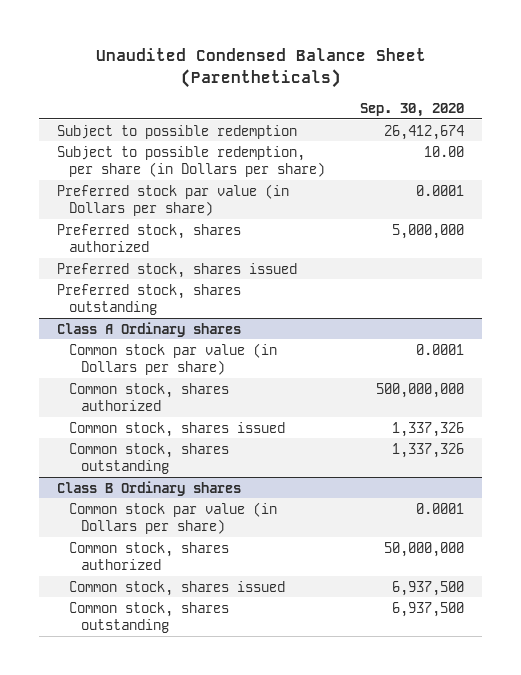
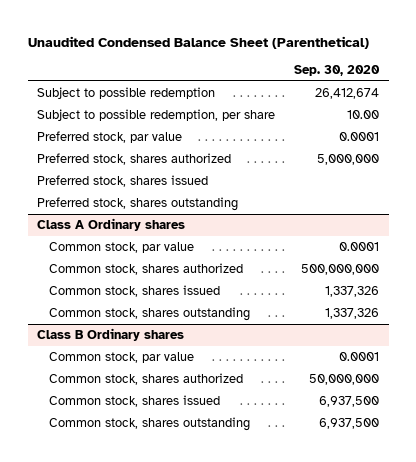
- Unaudited Condensed Balance Sheet (Parentheticals)
+ Unaudited Condensed Balance Sheet (Parenthetical)
- Subject to possible redemption, per share (in Dollars per share) | 10.00
- Preferred stock par value (in Dollars per share) | 0.0001
+ Subject to possible redemption, per share | 10.00
+ Preferred stock, par value | 0.0001
@ Class A Ordinary shares
- Common stock par value (in Dollars per share) | 0.0001
+ Common stock, par value | 0.0001
@ Class B Ordinary shares
- Common stock par value (in Dollars per share) | 0.0001
+ Common stock, par value | 0.0001

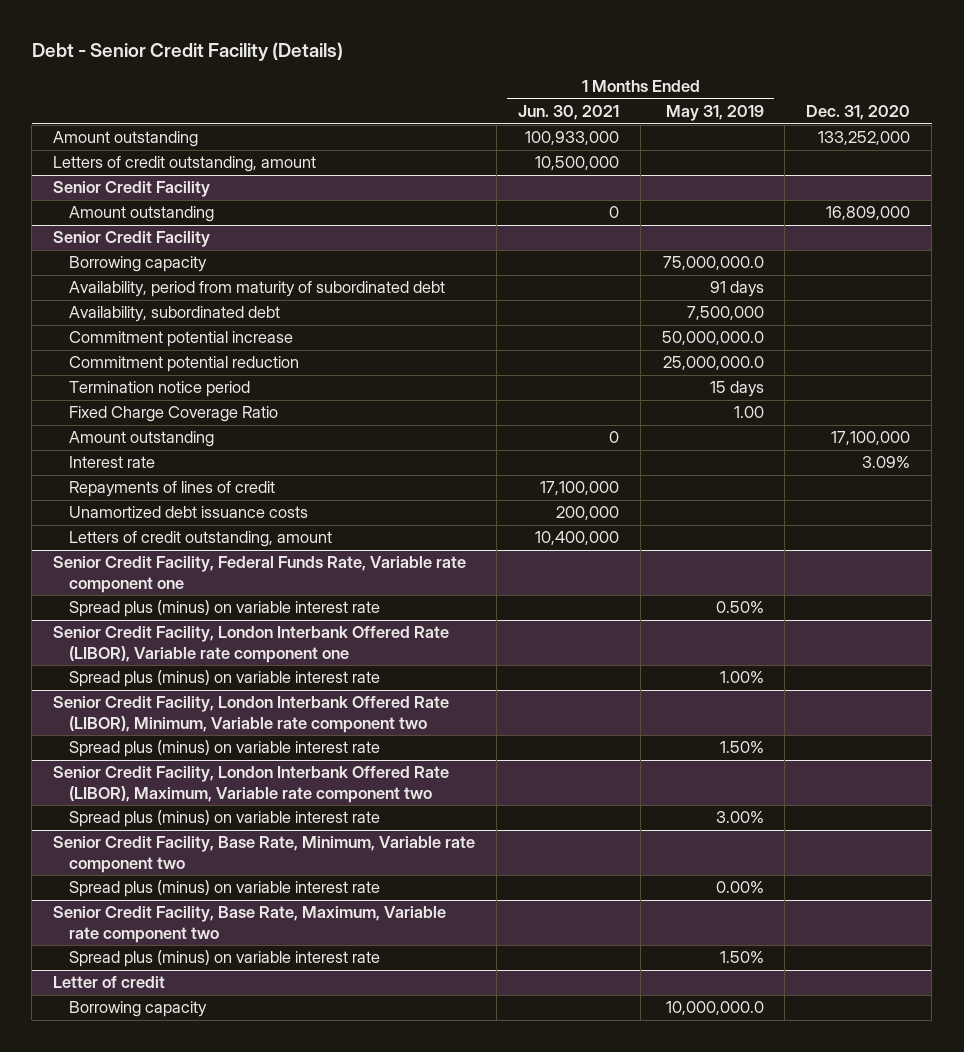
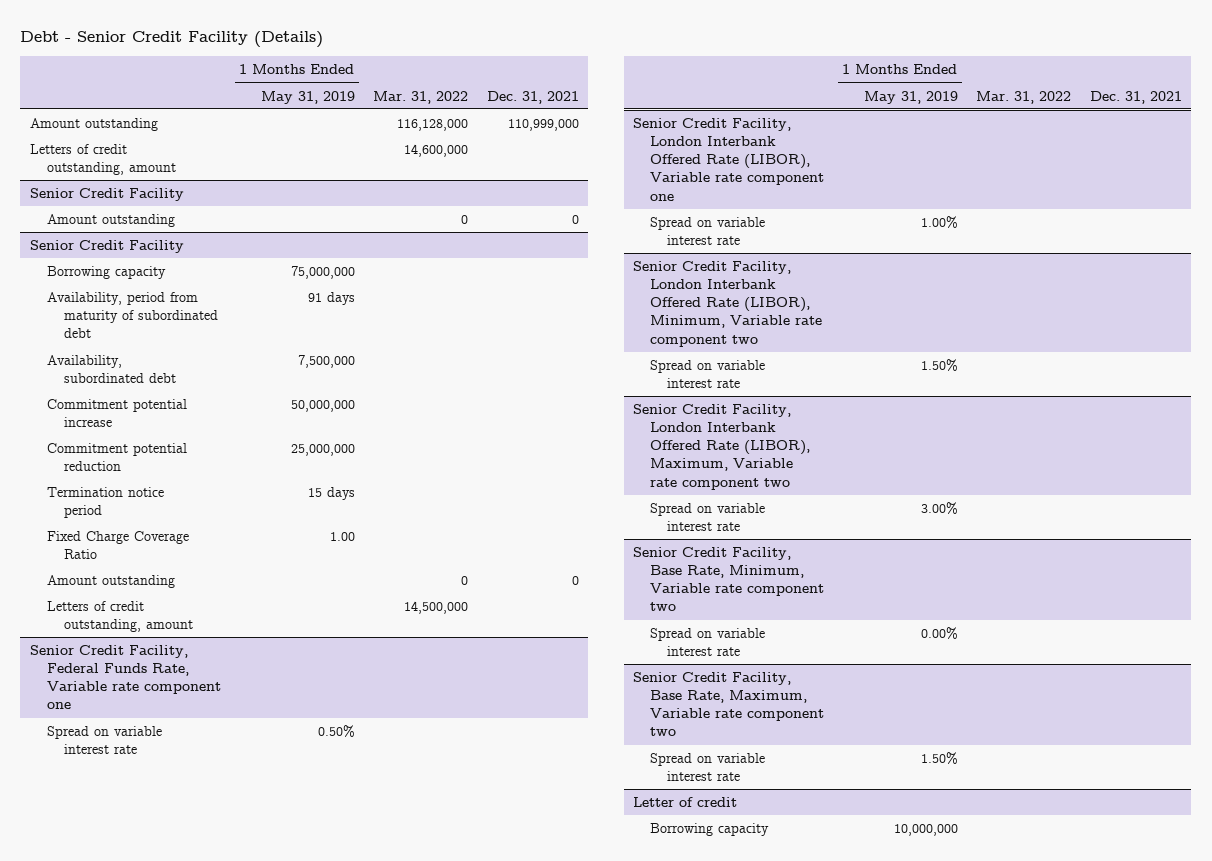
- | 1 Months Ended Jun. 30, 2021 | 1 Months Ended May 31, 2019 | Dec. 31, 2020
+ | 1 Months Ended May 31, 2019 | Mar. 31, 2022 | Dec. 31, 2021
@ Senior Credit Facility
- Borrowing capacity | | 75,000,000.0 |
+ Borrowing capacity | 75,000,000 | |
- Commitment potential increase | | 50,000,000.0 |
- Commitment potential reduction | | 25,000,000.0 |
+ Commitment potential increase | 50,000,000 | |
+ Commitment potential reduction | 25,000,000 | |
- Interest rate | | | 3.09%
- Repayments of lines of credit | 17,100,000 | |
- Unamortized debt issuance costs | 200,000 | |
@ Senior Credit Facility, Federal Funds Rate, Variable rate component one
- Spread plus (minus) on variable interest rate | | 0.50% |
+ Spread on variable interest rate | 0.50% | |
@ Senior Credit Facility, London Interbank Offered Rate (LIBOR), Variable rate component one
- Spread plus (minus) on variable interest rate | | 1.00% |
+ Spread on variable interest rate | 1.00% | |
@ Senior Credit Facility, London Interbank Offered Rate (LIBOR), Minimum, Variable rate component two
- Spread plus (minus) on variable interest rate | | 1.50% |
+ Spread on variable interest rate | 1.50% | |
@ Senior Credit Facility, London Interbank Offered Rate (LIBOR), Maximum, Variable rate component two
- Spread plus (minus) on variable interest rate | | 3.00% |
+ Spread on variable interest rate | 3.00% | |
@ Senior Credit Facility, Base Rate, Minimum, Variable rate component two
- Spread plus (minus) on variable interest rate | | 0.00% |
+ Spread on variable interest rate | 0.00% | |
@ Senior Credit Facility, Base Rate, Maximum, Variable rate component two
- Spread plus (minus) on variable interest rate | | 1.50% |
+ Spread on variable interest rate | 1.50% | |
@ Letter of credit
- Borrowing capacity | | 10,000,000.0 |
+ Borrowing capacity | 10,000,000 | |

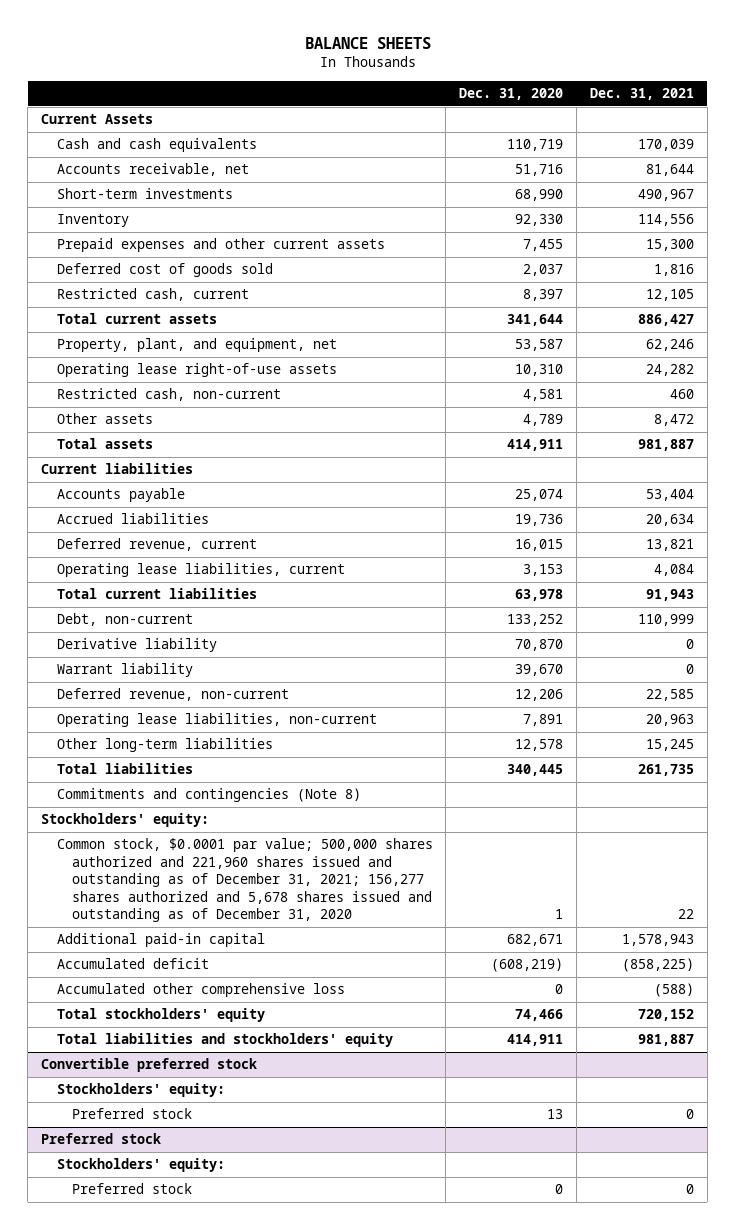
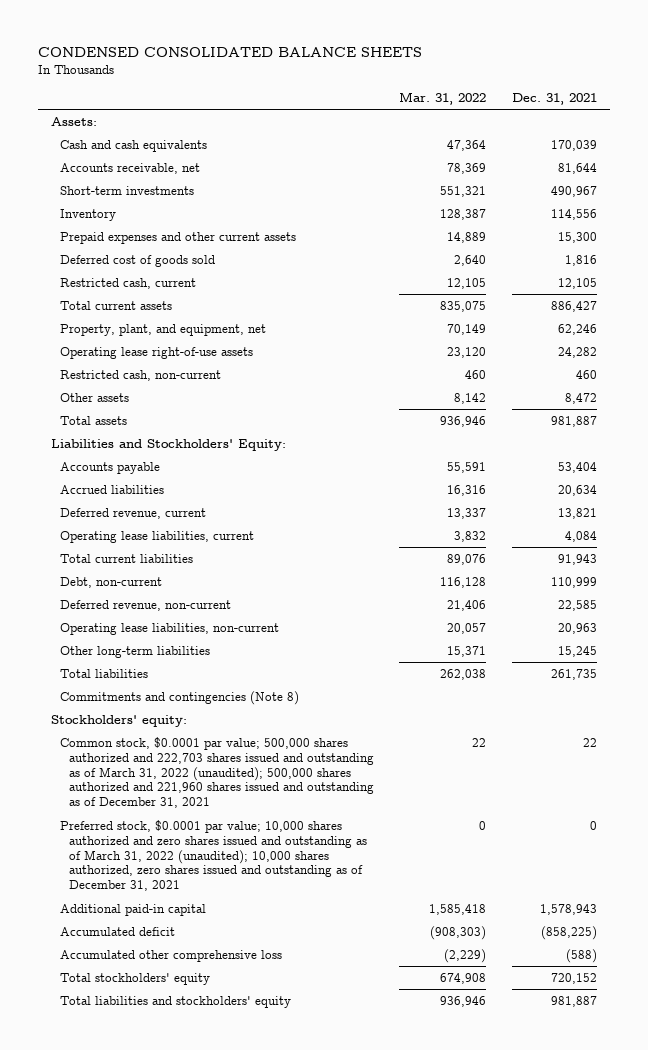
- BALANCE SHEETS
+ CONDENSED CONSOLIDATED BALANCE SHEETS
- | Dec. 31, 2020 | Dec. 31, 2021
+ | Mar. 31, 2022 | Dec. 31, 2021
- Current Assets
+ Assets:
- Current liabilities
+ Liabilities and Stockholders' Equity:
- Derivative liability | 70,870 | 0
- Warrant liability | 39,670 | 0
- Common stock, $0.0001 par value; 500,000 shares authorized and 221,960 shares issued and outstanding as of December 31, 2021; 156,277 shares authorized and 5,678 shares issued and outstanding as of December 31, 2020 | 1 | 22
+ Common stock, $0.0001 par value; 500,000 shares authorized and 222,703 shares issued and outstanding as of March 31, 2022 (unaudited); 500,000 shares authorized and 221,960 shares issued and outstanding as of December 31, 2021 | 22 | 22
+ Preferred stock, $0.0001 par value; 10,000 shares authorized and zero shares issued and outstanding as of March 31, 2022 (unaudited); 10,000 shares authorized, zero shares issued and outstanding as of December 31, 2021 | 0 | 0
- Convertible preferred stock
- Stockholders' equity:
- Preferred stock | 13 | 0
- Preferred stock
- Stockholders' equity:
- Preferred stock | 0 | 0

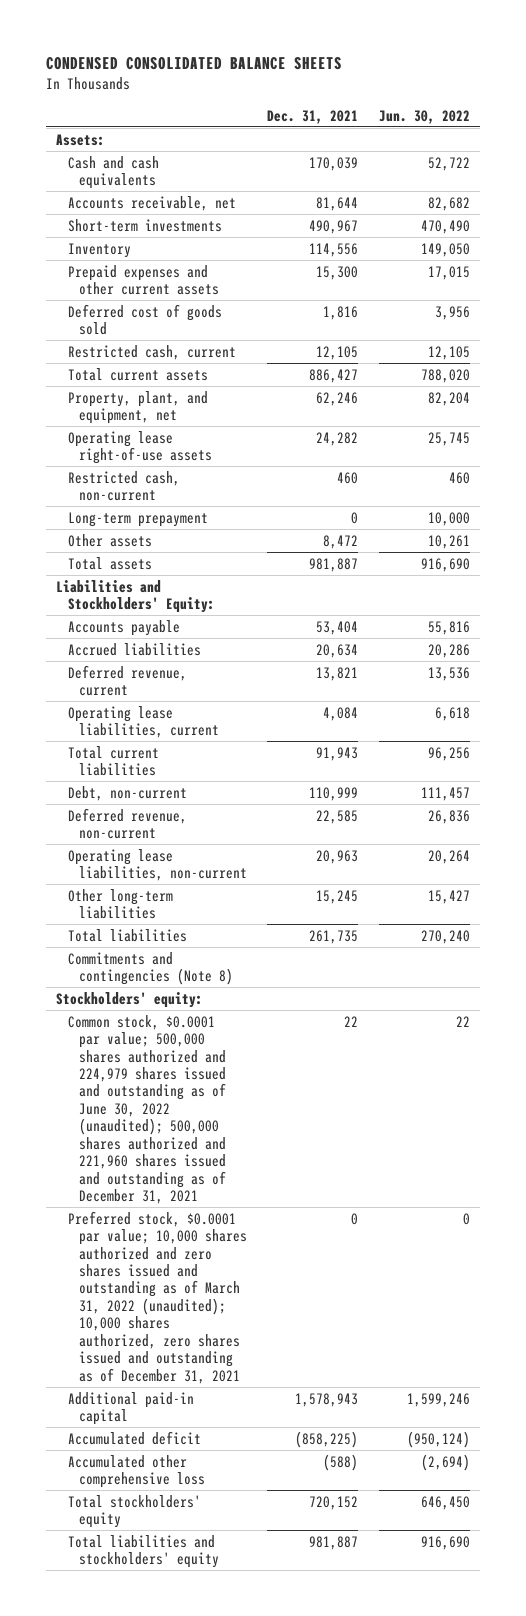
- | Mar. 31, 2022 | Dec. 31, 2021
+ | Dec. 31, 2021 | Jun. 30, 2022
+ Long-term prepayment | 0 | 10,000
- Common stock, $0.0001 par value; 500,000 shares authorized and 222,703 shares issued and outstanding as of March 31, 2022 (unaudited); 500,000 shares authorized and 221,960 shares issued and outstanding as of December 31, 2021 | 22 | 22
+ Common stock, $0.0001 par value; 500,000 shares authorized and 224,979 shares issued and outstanding as of June 30, 2022 (unaudited); 500,000 shares authorized and 221,960 shares issued and outstanding as of December 31, 2021 | 22 | 22

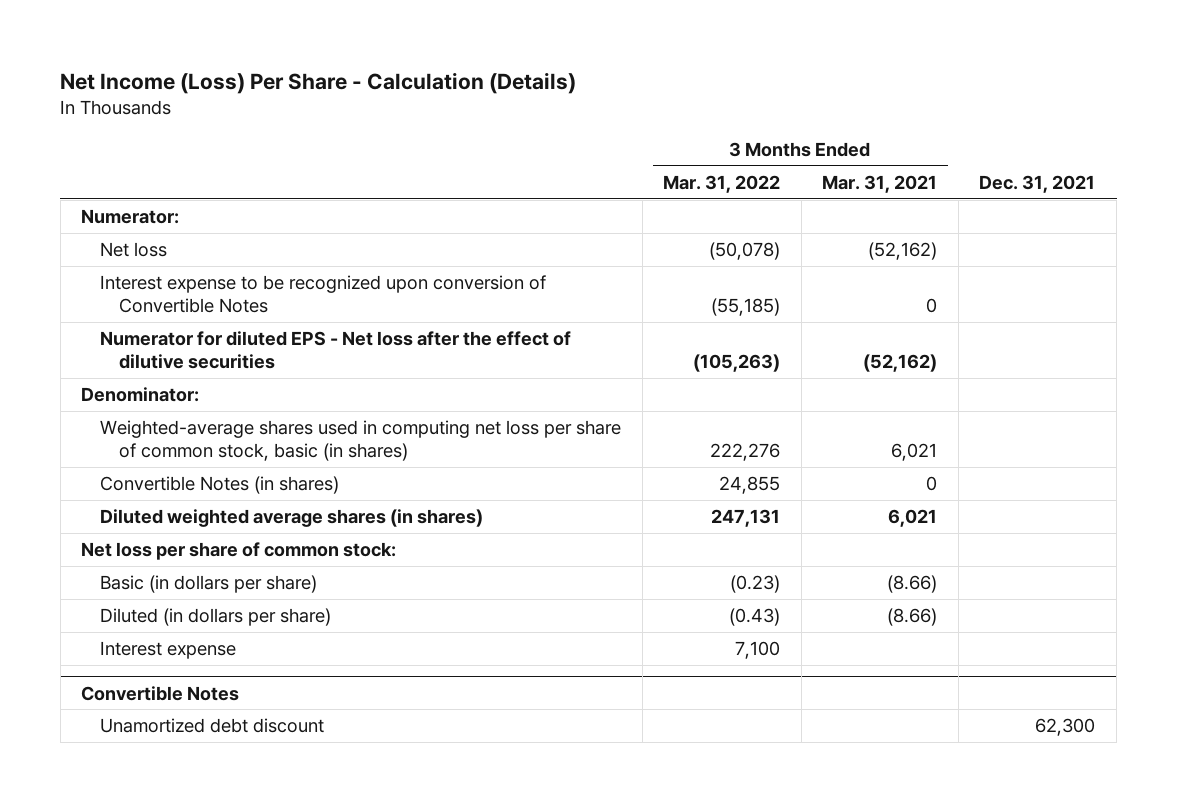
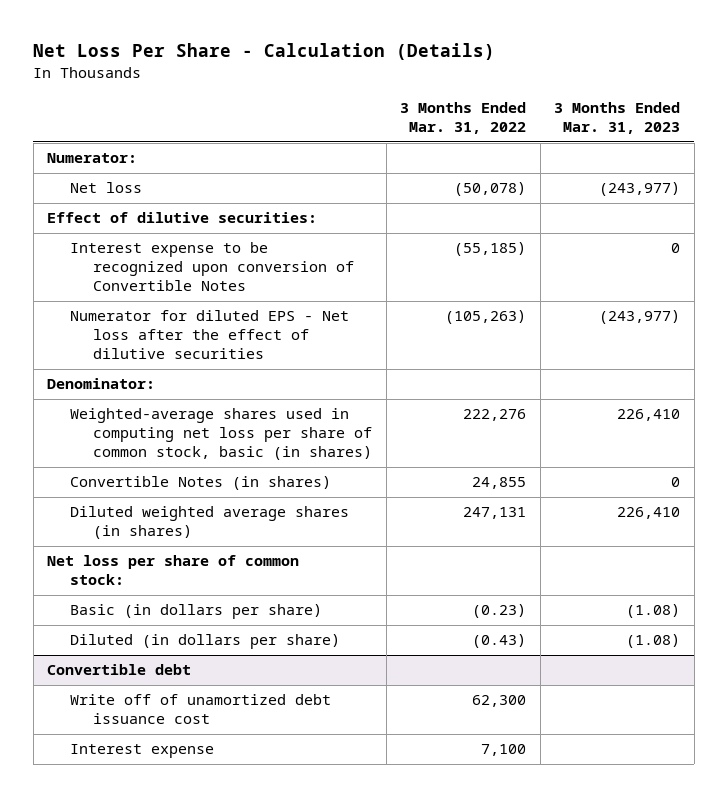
- Net Income (Loss) Per Share - Calculation (Details)
+ Net Loss Per Share - Calculation (Details)
- | 3 Months Ended Mar. 31, 2022 | 3 Months Ended Mar. 31, 2021 | Dec. 31, 2021
+ | 3 Months Ended Mar. 31, 2022 | 3 Months Ended Mar. 31, 2023
+ Effect of dilutive securities:
+ Convertible debt
+ Write off of unamortized debt issuance cost | 62,300 |
- Convertible Notes
- Unamortized debt discount | | | 62,300

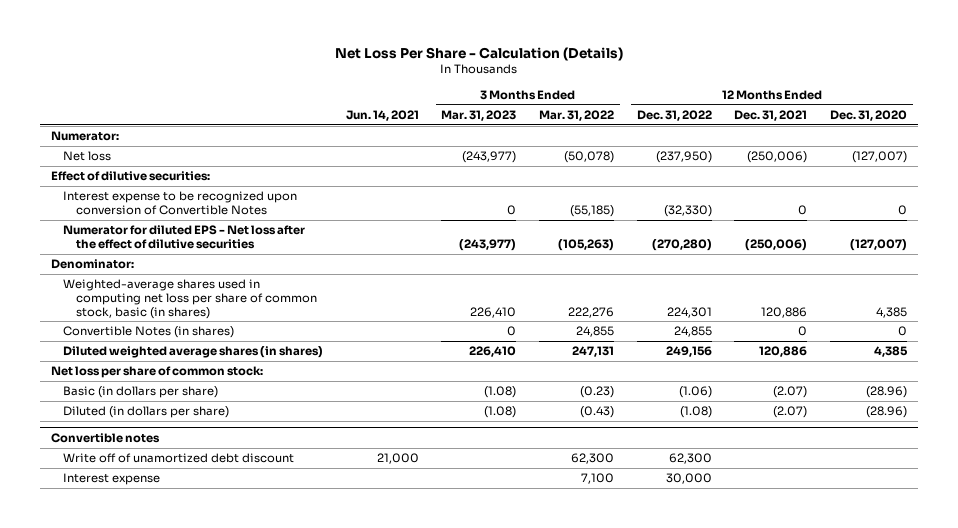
- | 3 Months Ended Mar. 31, 2022 | 3 Months Ended Mar. 31, 2023
+ | Jun. 14, 2021 | 3 Months Ended Mar. 31, 2023 | 3 Months Ended Mar. 31, 2022 | 12 Months Ended Dec. 31, 2022 | 12 Months Ended Dec. 31, 2021 | 12 Months Ended Dec. 31, 2020
- Convertible debt
- Write off of unamortized debt issuance cost | 62,300 |
+ Convertible notes
+ Write off of unamortized debt discount | 21,000 | | 62,300 | 62,300 | |

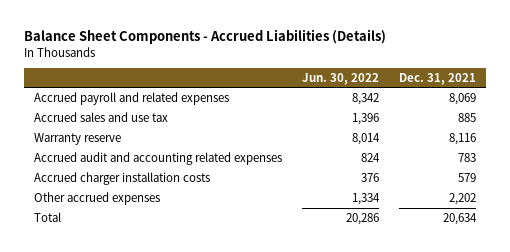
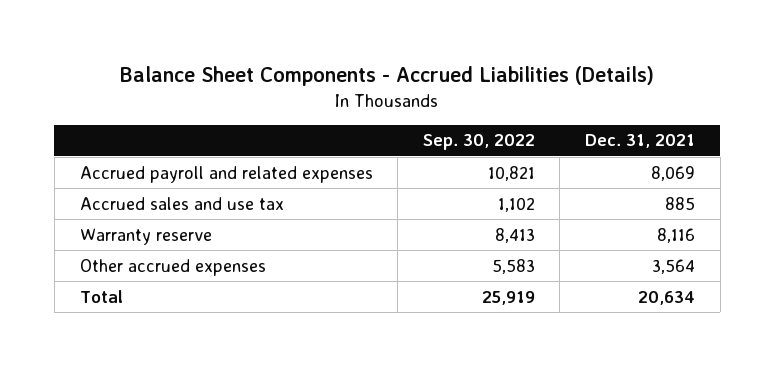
- | Jun. 30, 2022 | Dec. 31, 2021
+ | Sep. 30, 2022 | Dec. 31, 2021
- Accrued audit and accounting related expenses | 824 | 783
- Accrued charger installation costs | 376 | 579
- Other accrued expenses | 1,334 | 2,202
+ Other accrued expenses | 5,583 | 3,564

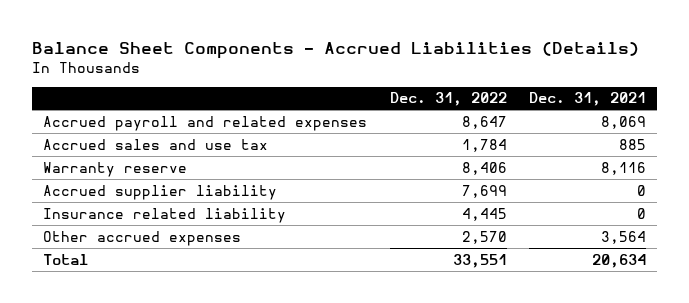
- | Sep. 30, 2022 | Dec. 31, 2021
+ | Dec. 31, 2022 | Dec. 31, 2021
+ Accrued supplier liability | 7,699 | 0
+ Insurance related liability | 4,445 | 0

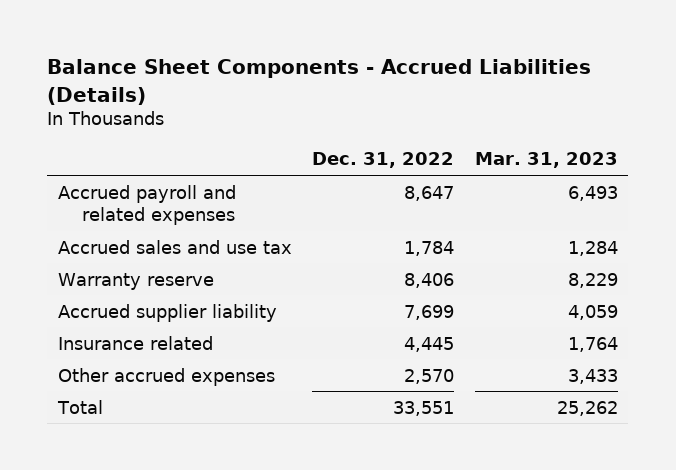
- | Dec. 31, 2022 | Dec. 31, 2021
+ | Dec. 31, 2022 | Mar. 31, 2023
- Insurance related liability | 4,445 | 0
+ Insurance related | 4,445 | 1,764

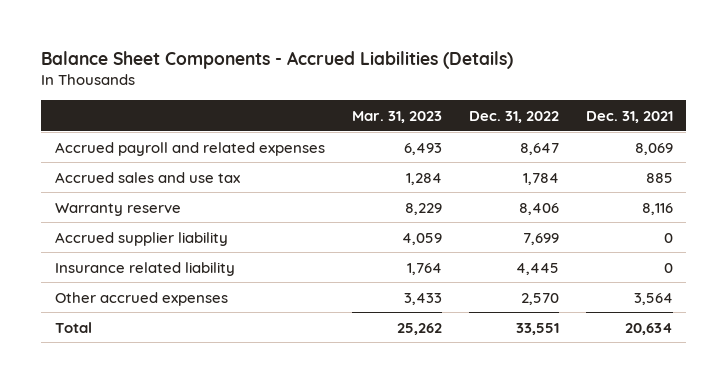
- | Dec. 31, 2022 | Mar. 31, 2023
+ | Mar. 31, 2023 | Dec. 31, 2022 | Dec. 31, 2021
- Insurance related | 4,445 | 1,764
+ Insurance related liability | 1,764 | 4,445 | 0

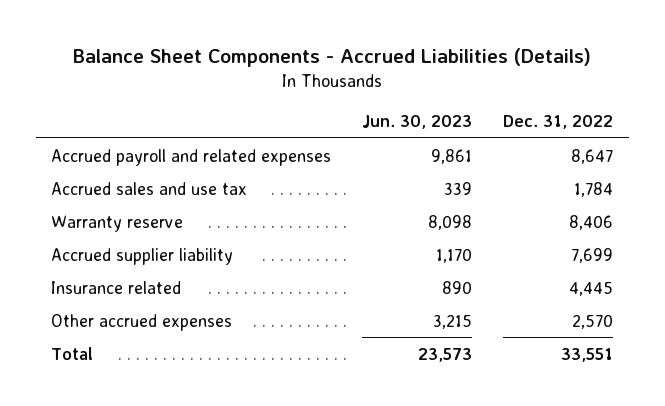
- | Mar. 31, 2023 | Dec. 31, 2022 | Dec. 31, 2021
+ | Jun. 30, 2023 | Dec. 31, 2022
- Insurance related liability | 1,764 | 4,445 | 0
+ Insurance related | 890 | 4,445

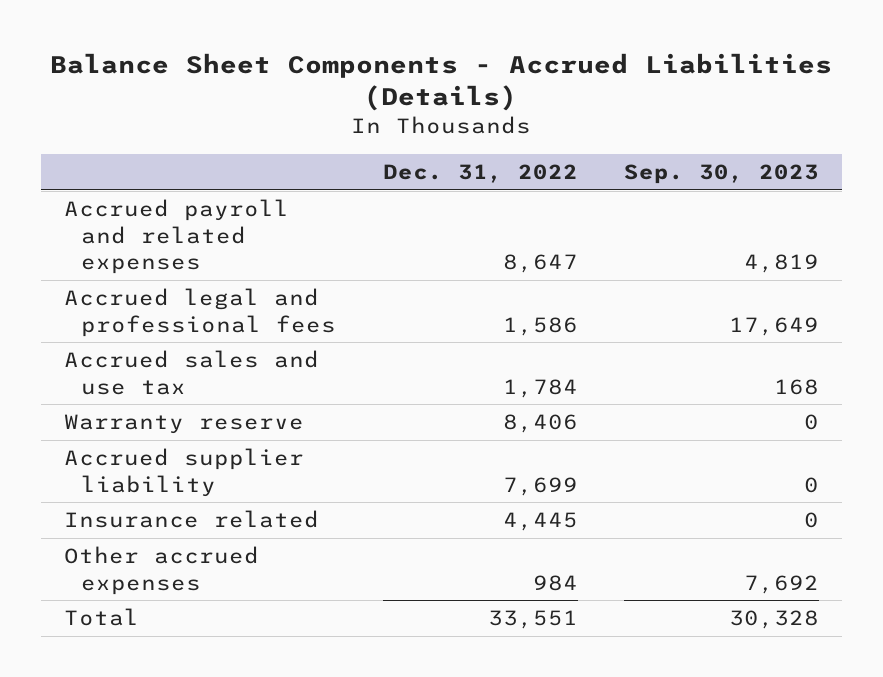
- | Jun. 30, 2023 | Dec. 31, 2022
+ | Dec. 31, 2022 | Sep. 30, 2023
+ Accrued legal and professional fees | 1,586 | 17,649
- Other accrued expenses | 3,215 | 2,570
+ Other accrued expenses | 984 | 7,692

